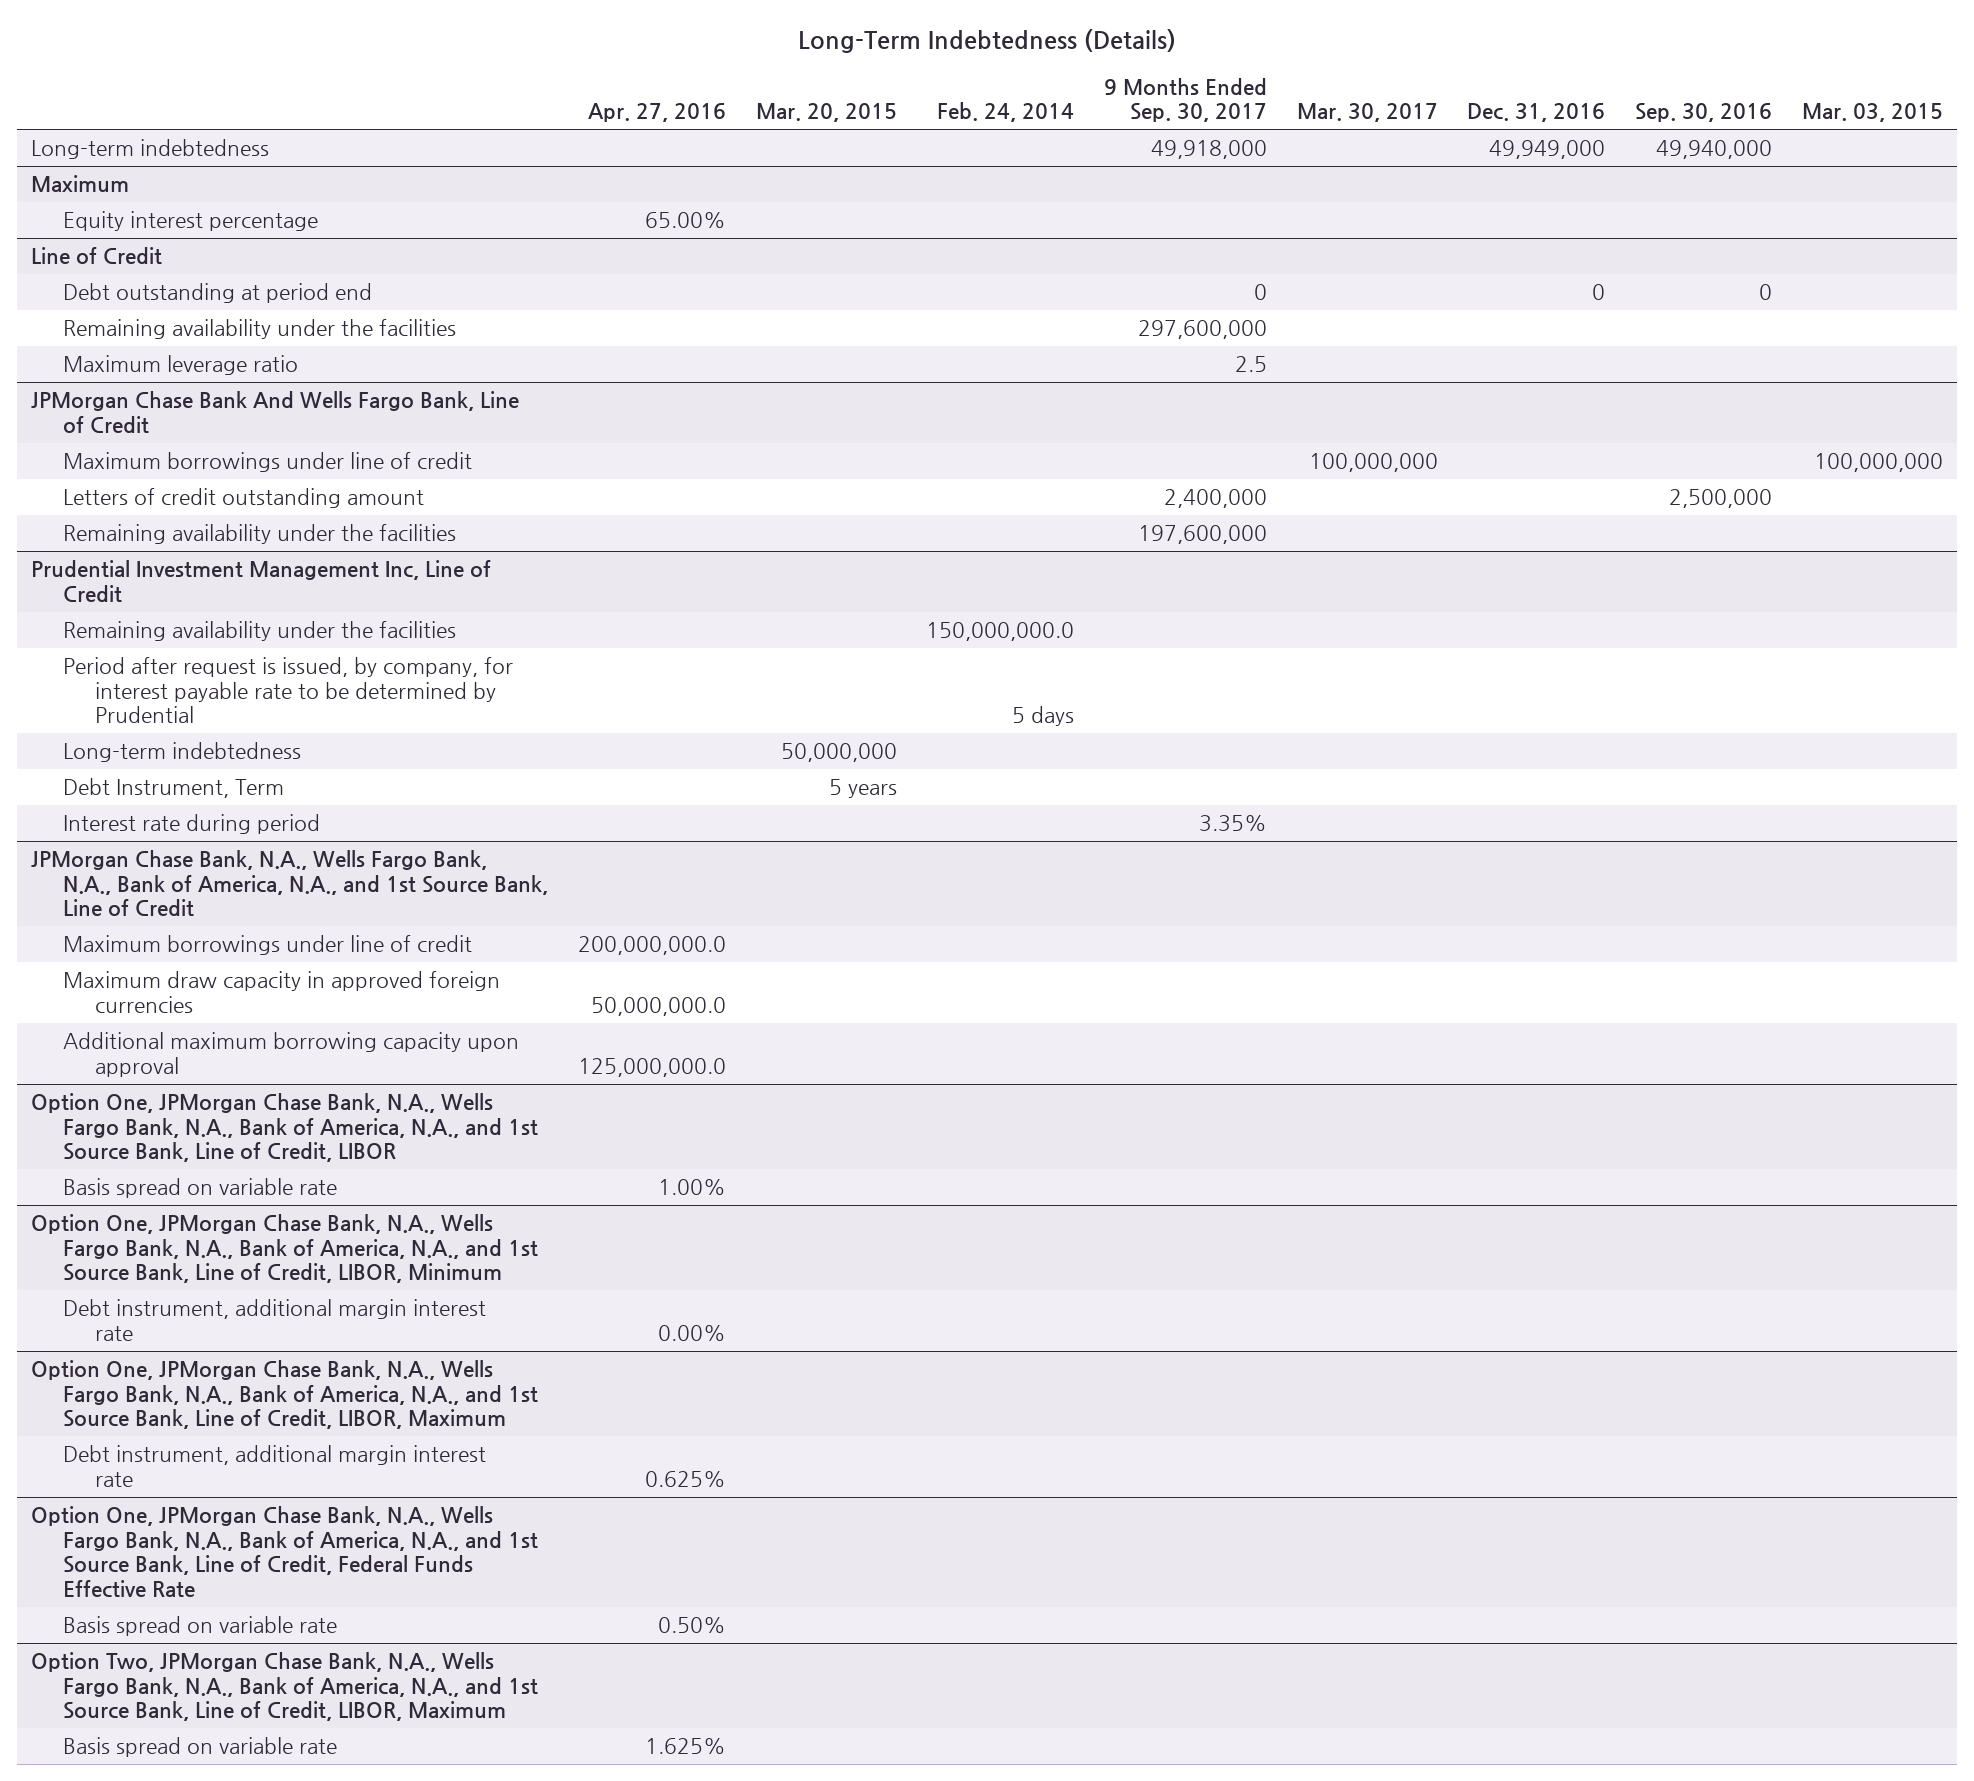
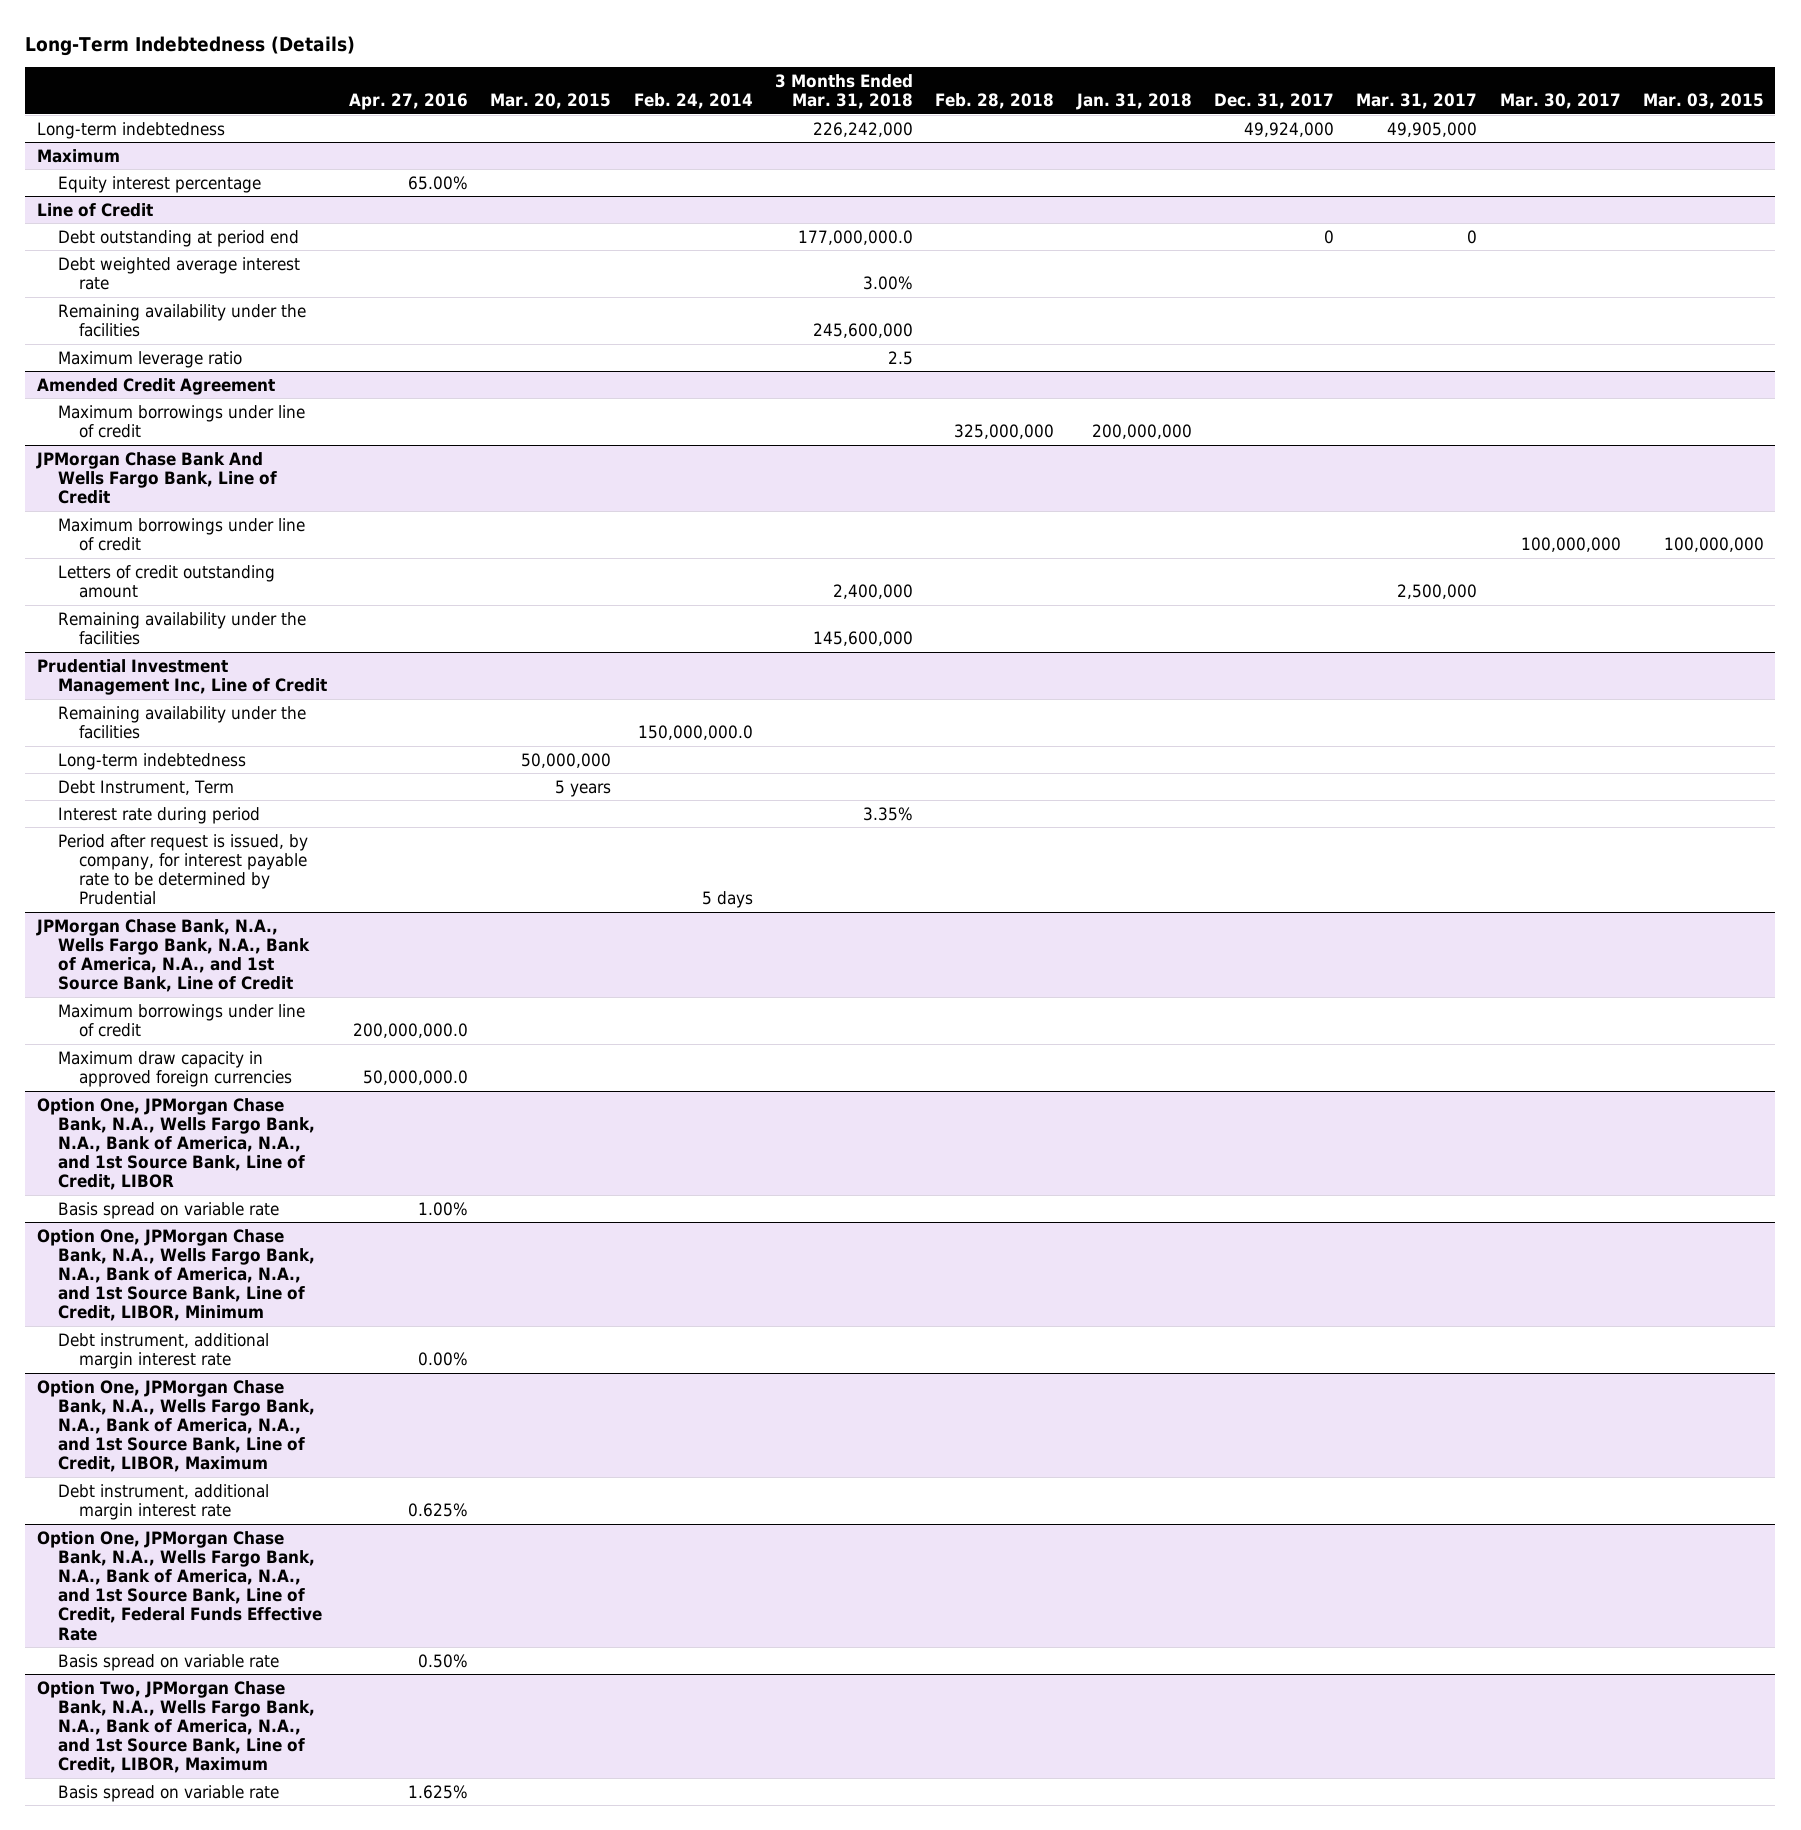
- | Apr. 27, 2016 | Mar. 20, 2015 | Feb. 24, 2014 | 9 Months Ended Sep. 30, 2017 | Mar. 30, 2017 | Dec. 31, 2016 | Sep. 30, 2016 | Mar. 03, 2015
+ | Apr. 27, 2016 | Mar. 20, 2015 | Feb. 24, 2014 | 3 Months Ended Mar. 31, 2018 | Feb. 28, 2018 | Jan. 31, 2018 | Dec. 31, 2017 | Mar. 31, 2017 | Mar. 30, 2017 | Mar. 03, 2015
@ Line of Credit
+ Debt weighted average interest rate | | | | 3.00% | | | | | |
+ Amended Credit Agreement
+ Maximum borrowings under line of credit | | | | | 325,000,000 | 200,000,000 | | | |
@ Prudential Investment Management Inc, Line of Credit
moved down: Period after request is issued, by company, for interest payable rate to be determined by Prudential | | | 5 days | | | | | | |
@ JPMorgan Chase Bank, N.A., Wells Fargo Bank, N.A., Bank of America, N.A., and 1st Source Bank, Line of Credit
- Additional maximum borrowing capacity upon approval | 125,000,000.0 | | | | | | |

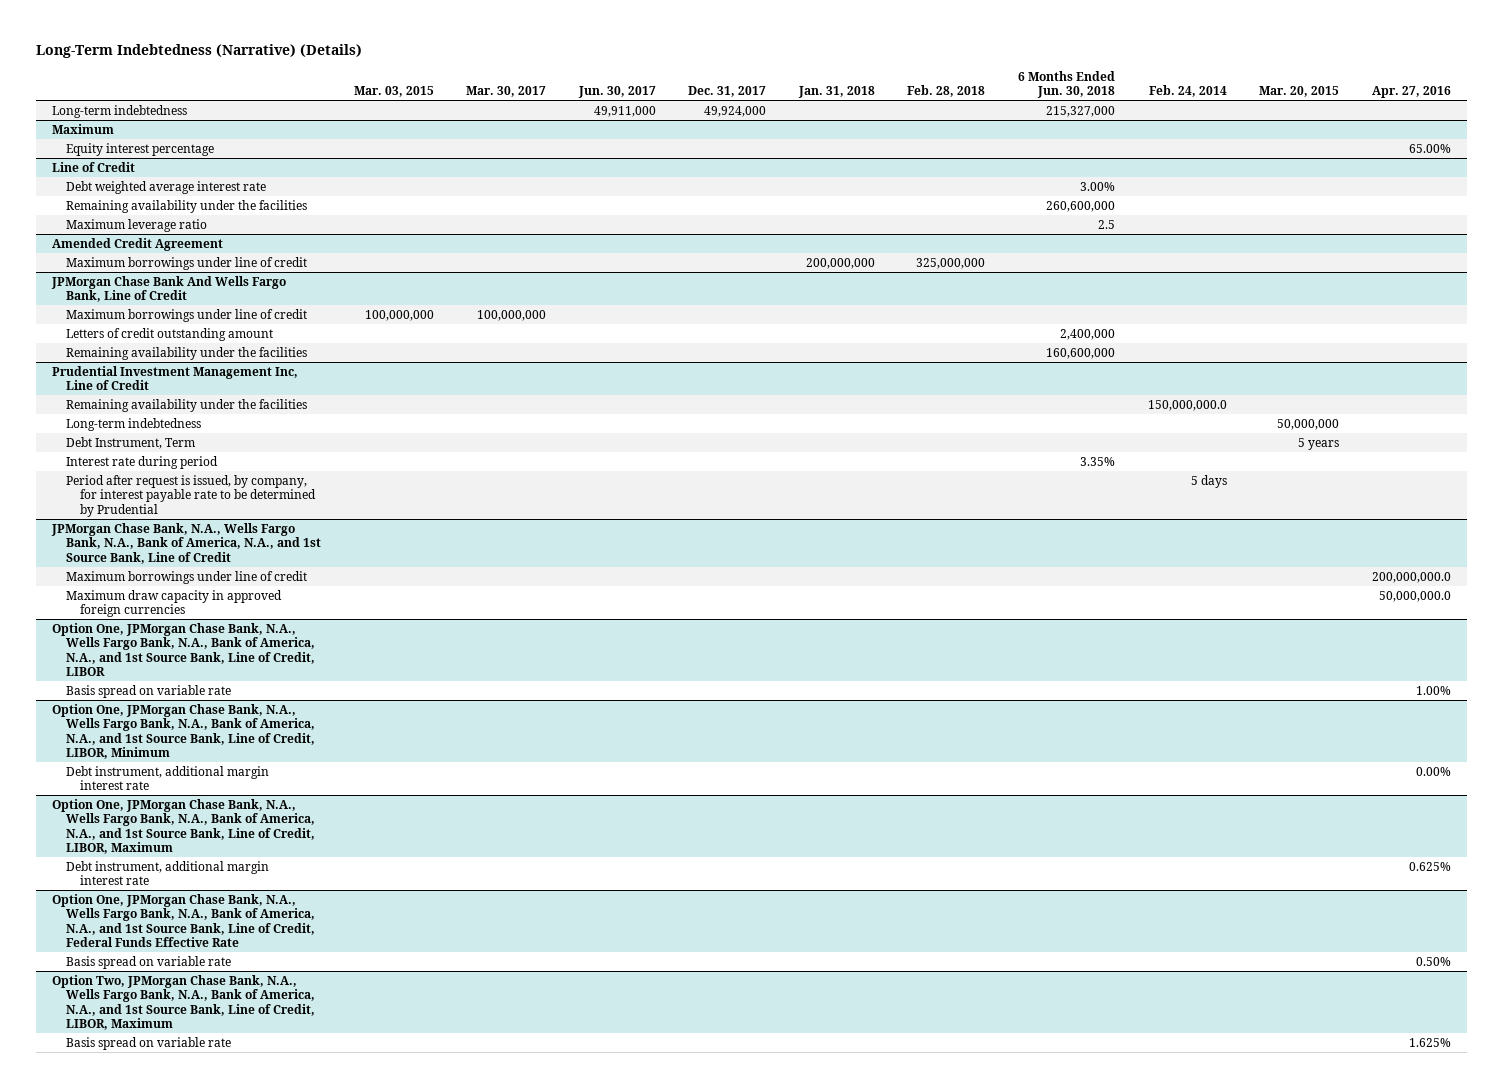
- Long-Term Indebtedness (Details)
+ Long-Term Indebtedness (Narrative) (Details)
- | Apr. 27, 2016 | Mar. 20, 2015 | Feb. 24, 2014 | 3 Months Ended Mar. 31, 2018 | Feb. 28, 2018 | Jan. 31, 2018 | Dec. 31, 2017 | Mar. 31, 2017 | Mar. 30, 2017 | Mar. 03, 2015
+ | Mar. 03, 2015 | Mar. 30, 2017 | Jun. 30, 2017 | Dec. 31, 2017 | Jan. 31, 2018 | Feb. 28, 2018 | 6 Months Ended Jun. 30, 2018 | Feb. 24, 2014 | Mar. 20, 2015 | Apr. 27, 2016
@ Line of Credit
- Debt outstanding at period end | | | | 177,000,000.0 | | | 0 | 0 | |

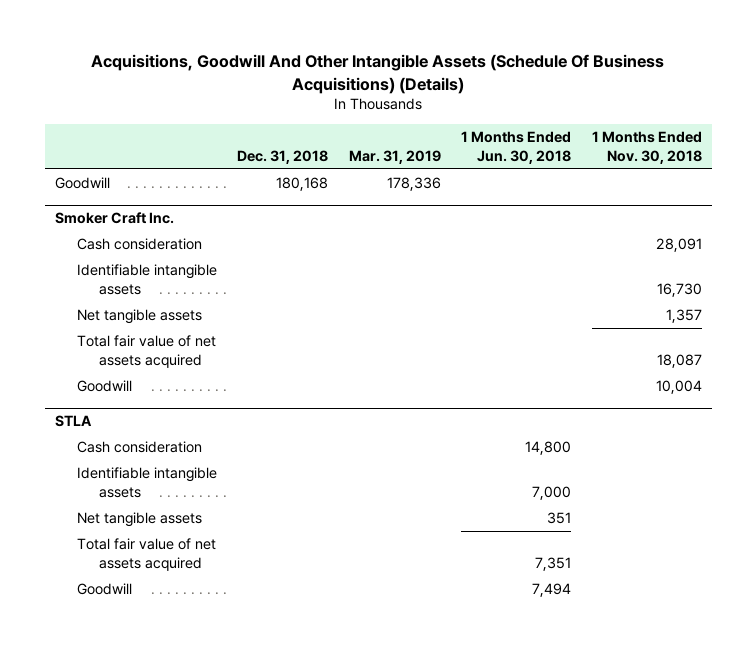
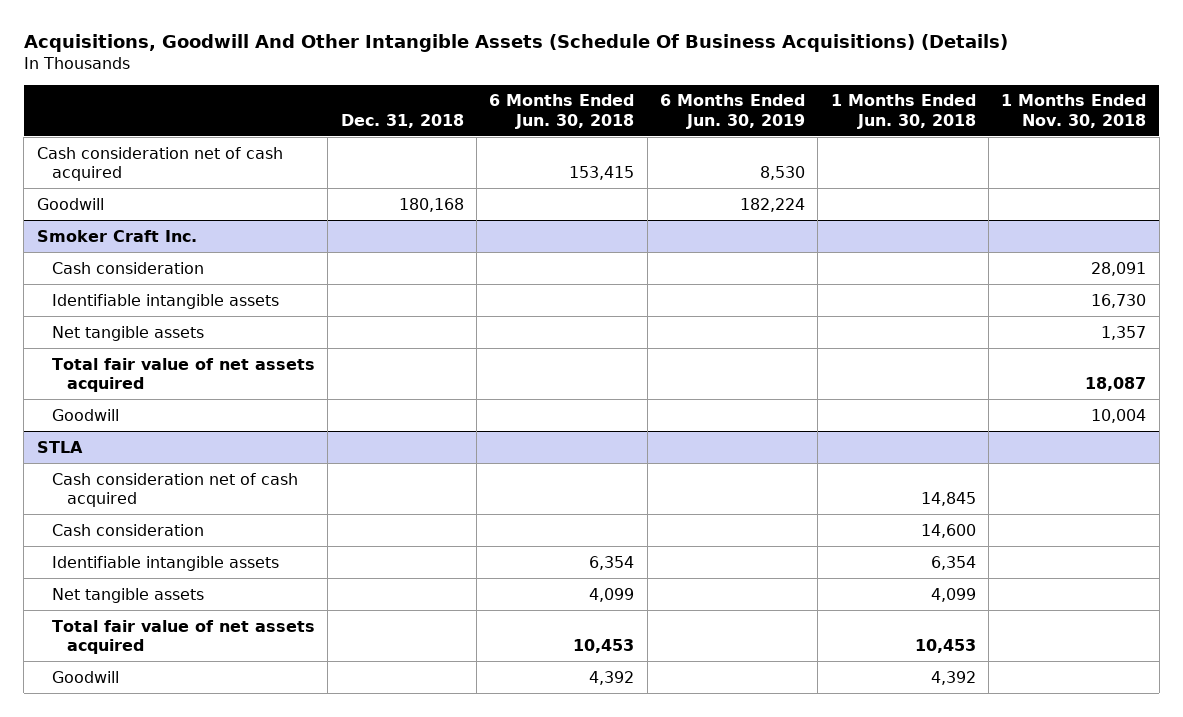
- | Dec. 31, 2018 | Mar. 31, 2019 | 1 Months Ended Jun. 30, 2018 | 1 Months Ended Nov. 30, 2018
+ | Dec. 31, 2018 | 6 Months Ended Jun. 30, 2018 | 6 Months Ended Jun. 30, 2019 | 1 Months Ended Jun. 30, 2018 | 1 Months Ended Nov. 30, 2018
+ Cash consideration net of cash acquired | | 153,415 | 8,530 | |
@ STLA
- Cash consideration | | | 14,800 |
- Identifiable intangible assets | | | 7,000 |
- Net tangible assets | | | 351 |
- Total fair value of net assets acquired | | | 7,351 |
- Goodwill | | | 7,494 |
+ Cash consideration net of cash acquired | | | | 14,845 |
+ Cash consideration | | | | 14,600 |
+ Identifiable intangible assets | | 6,354 | | 6,354 |
+ Net tangible assets | | 4,099 | | 4,099 |
+ Total fair value of net assets acquired | | 10,453 | | 10,453 |
+ Goodwill | | 4,392 | | 4,392 |

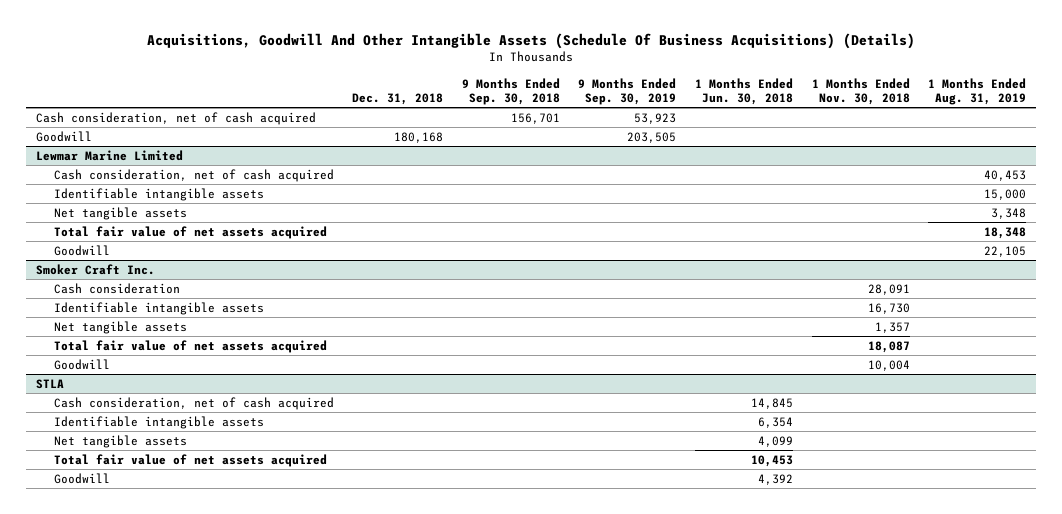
- | Dec. 31, 2018 | 6 Months Ended Jun. 30, 2018 | 6 Months Ended Jun. 30, 2019 | 1 Months Ended Jun. 30, 2018 | 1 Months Ended Nov. 30, 2018
+ | Dec. 31, 2018 | 9 Months Ended Sep. 30, 2018 | 9 Months Ended Sep. 30, 2019 | 1 Months Ended Jun. 30, 2018 | 1 Months Ended Nov. 30, 2018 | 1 Months Ended Aug. 31, 2019
- Cash consideration net of cash acquired | | 153,415 | 8,530 | |
+ Cash consideration, net of cash acquired | | 156,701 | 53,923 | | |
+ Lewmar Marine Limited
+ Cash consideration, net of cash acquired | | | | | | 40,453
+ Identifiable intangible assets | | | | | | 15,000
+ Net tangible assets | | | | | | 3,348
+ Total fair value of net assets acquired | | | | | | 18,348
+ Goodwill | | | | | | 22,105
@ STLA
- Cash consideration net of cash acquired | | | | 14,845 |
- Cash consideration | | | | 14,600 |
+ Cash consideration, net of cash acquired | | | | 14,845 | |

